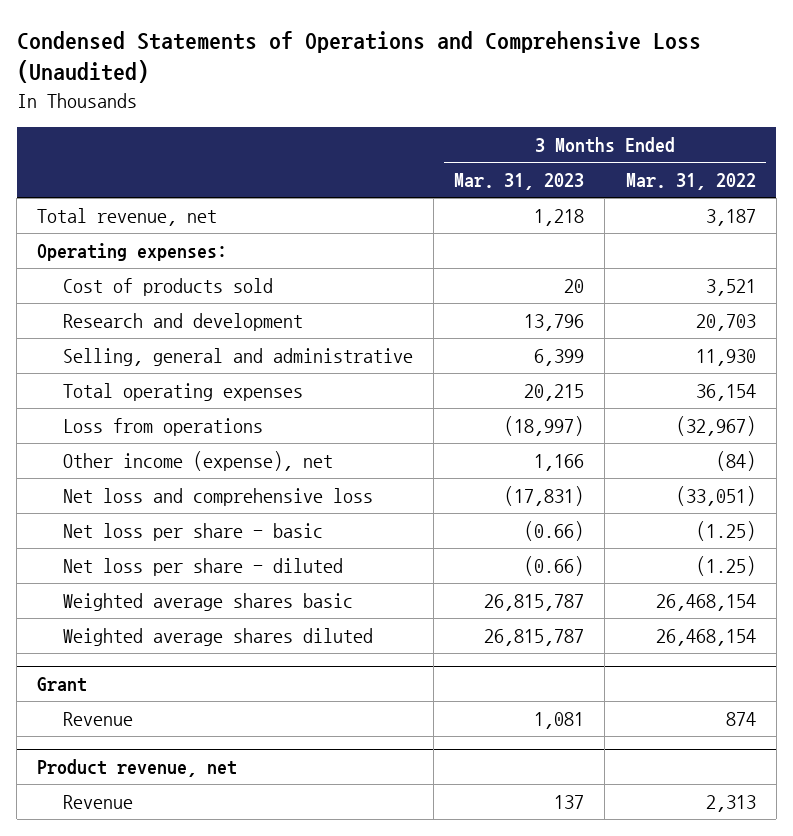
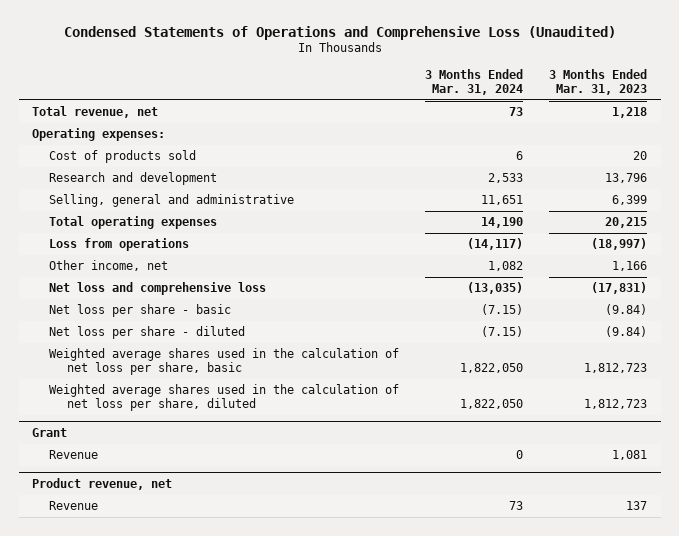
- | 3 Months Ended Mar. 31, 2023 | 3 Months Ended Mar. 31, 2022
+ | 3 Months Ended Mar. 31, 2024 | 3 Months Ended Mar. 31, 2023
- Other income (expense), net | 1,166 | (84)
+ Other income, net | 1,082 | 1,166
- Net loss per share - basic | (0.66) | (1.25)
- Net loss per share - diluted | (0.66) | (1.25)
- Weighted average shares basic | 26,815,787 | 26,468,154
- Weighted average shares diluted | 26,815,787 | 26,468,154
+ Net loss per share - basic | (7.15) | (9.84)
+ Net loss per share - diluted | (7.15) | (9.84)
+ Weighted average shares used in the calculation of net loss per share, basic | 1,822,050 | 1,812,723
+ Weighted average shares used in the calculation of net loss per share, diluted | 1,822,050 | 1,812,723

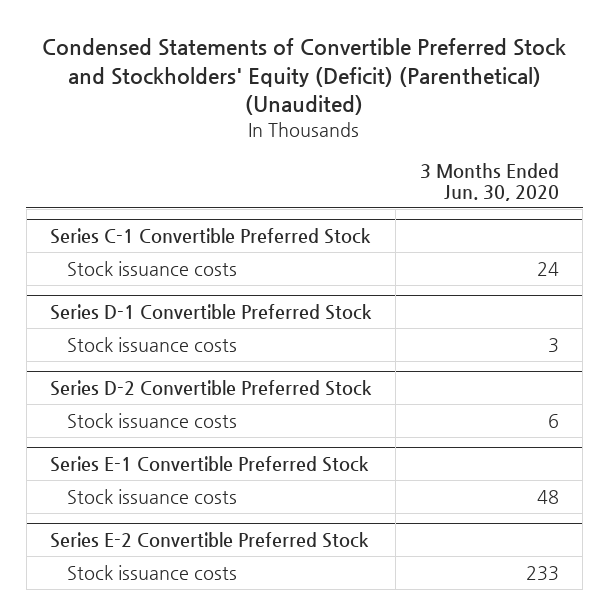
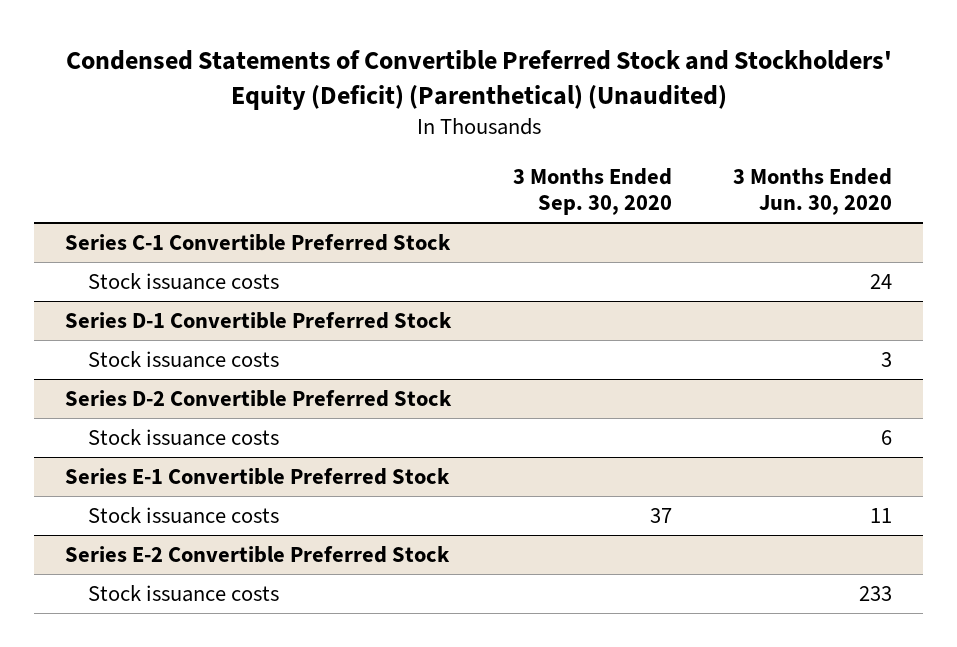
- | 3 Months Ended Jun. 30, 2020
+ | 3 Months Ended Sep. 30, 2020 | 3 Months Ended Jun. 30, 2020
@ Series E-1 Convertible Preferred Stock
- Stock issuance costs | 48
+ Stock issuance costs | 37 | 11

